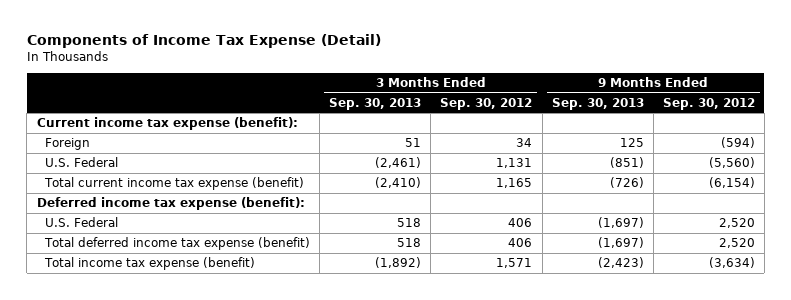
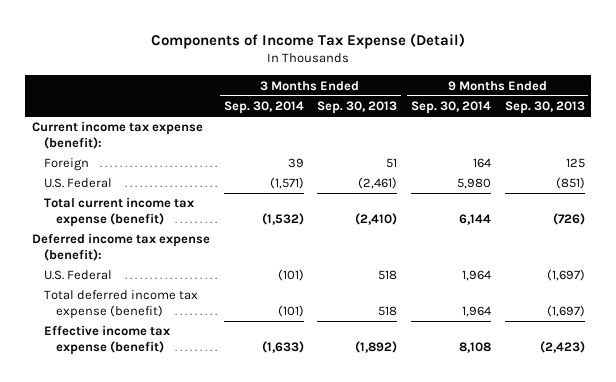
- | 3 Months Ended Sep. 30, 2013 | 3 Months Ended Sep. 30, 2012 | 9 Months Ended Sep. 30, 2013 | 9 Months Ended Sep. 30, 2012
+ | 3 Months Ended Sep. 30, 2014 | 3 Months Ended Sep. 30, 2013 | 9 Months Ended Sep. 30, 2014 | 9 Months Ended Sep. 30, 2013
- Total income tax expense (benefit) | (1,892) | 1,571 | (2,423) | (3,634)
+ Effective income tax expense (benefit) | (1,633) | (1,892) | 8,108 | (2,423)

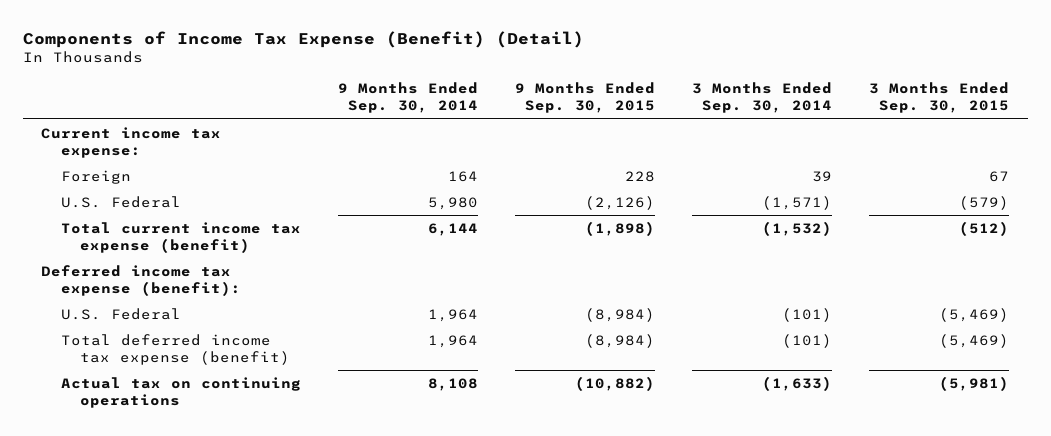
- Components of Income Tax Expense (Detail)
+ Components of Income Tax Expense (Benefit) (Detail)
- | 3 Months Ended Sep. 30, 2014 | 3 Months Ended Sep. 30, 2013 | 9 Months Ended Sep. 30, 2014 | 9 Months Ended Sep. 30, 2013
+ | 9 Months Ended Sep. 30, 2014 | 9 Months Ended Sep. 30, 2015 | 3 Months Ended Sep. 30, 2014 | 3 Months Ended Sep. 30, 2015
- Current income tax expense (benefit):
+ Current income tax expense:
- Effective income tax expense (benefit) | (1,633) | (1,892) | 8,108 | (2,423)
+ Actual tax on continuing operations | 8,108 | (10,882) | (1,633) | (5,981)

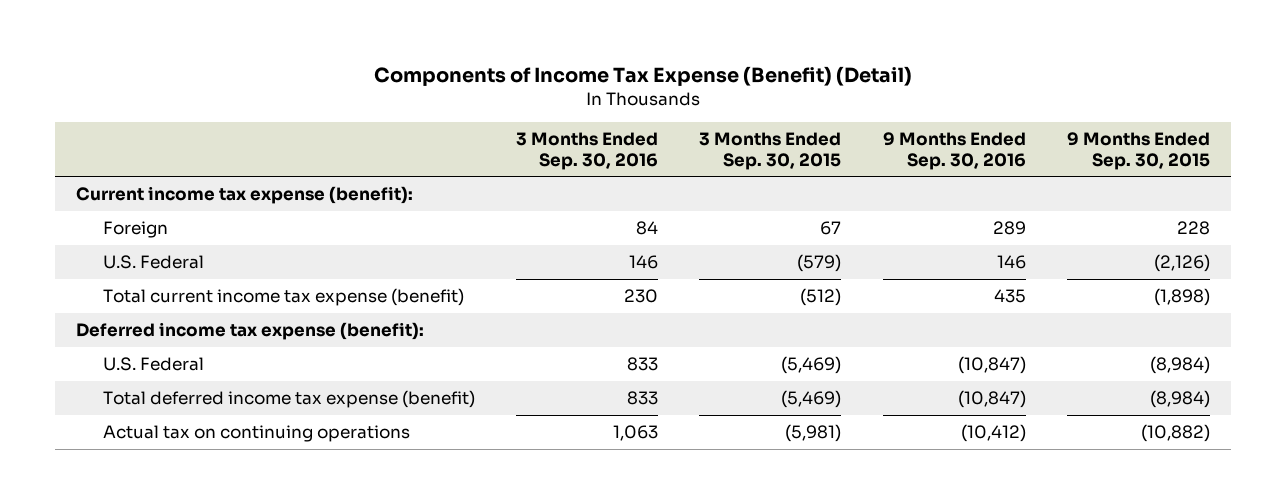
- | 9 Months Ended Sep. 30, 2014 | 9 Months Ended Sep. 30, 2015 | 3 Months Ended Sep. 30, 2014 | 3 Months Ended Sep. 30, 2015
+ | 3 Months Ended Sep. 30, 2016 | 3 Months Ended Sep. 30, 2015 | 9 Months Ended Sep. 30, 2016 | 9 Months Ended Sep. 30, 2015
- Current income tax expense:
+ Current income tax expense (benefit):

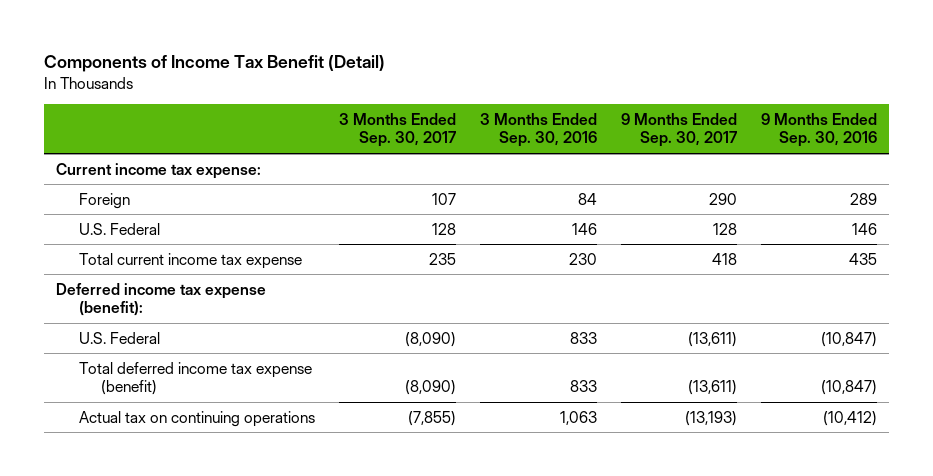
- Components of Income Tax Expense (Benefit) (Detail)
+ Components of Income Tax Benefit (Detail)
- | 3 Months Ended Sep. 30, 2016 | 3 Months Ended Sep. 30, 2015 | 9 Months Ended Sep. 30, 2016 | 9 Months Ended Sep. 30, 2015
+ | 3 Months Ended Sep. 30, 2017 | 3 Months Ended Sep. 30, 2016 | 9 Months Ended Sep. 30, 2017 | 9 Months Ended Sep. 30, 2016
- Current income tax expense (benefit):
+ Current income tax expense:
- Total current income tax expense (benefit) | 230 | (512) | 435 | (1,898)
+ Total current income tax expense | 235 | 230 | 418 | 435

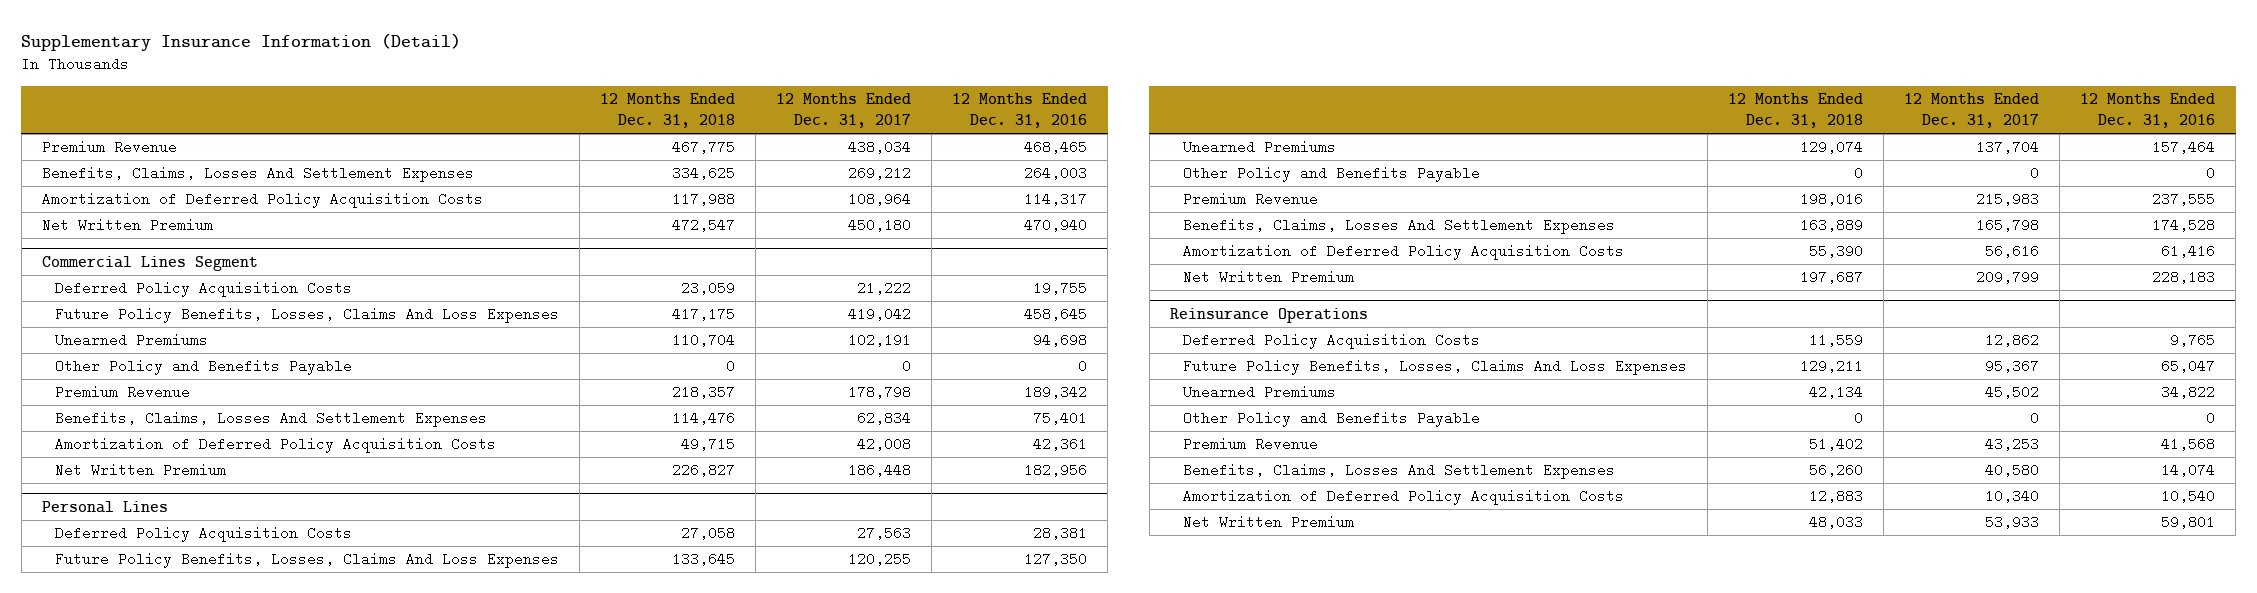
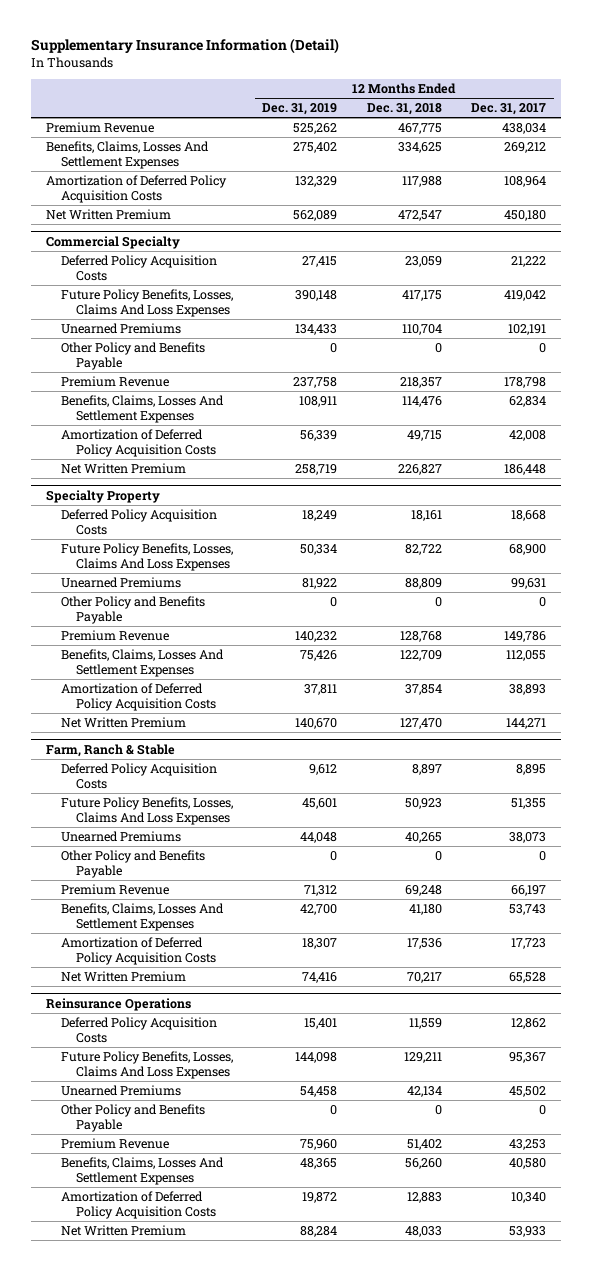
- | 12 Months Ended Dec. 31, 2018 | 12 Months Ended Dec. 31, 2017 | 12 Months Ended Dec. 31, 2016
+ | 12 Months Ended Dec. 31, 2019 | 12 Months Ended Dec. 31, 2018 | 12 Months Ended Dec. 31, 2017
- Commercial Lines Segment
+ Commercial Specialty
- Personal Lines
- Deferred Policy Acquisition Costs | 27,058 | 27,563 | 28,381
- Future Policy Benefits, Losses, Claims And Loss Expenses | 133,645 | 120,255 | 127,350
- Unearned Premiums | 129,074 | 137,704 | 157,464
+ Specialty Property
+ Deferred Policy Acquisition Costs | 18,249 | 18,161 | 18,668
+ Future Policy Benefits, Losses, Claims And Loss Expenses | 50,334 | 82,722 | 68,900
+ Unearned Premiums | 81,922 | 88,809 | 99,631
- Premium Revenue | 198,016 | 215,983 | 237,555
- Benefits, Claims, Losses And Settlement Expenses | 163,889 | 165,798 | 174,528
- Amortization of Deferred Policy Acquisition Costs | 55,390 | 56,616 | 61,416
- Net Written Premium | 197,687 | 209,799 | 228,183
+ Premium Revenue | 140,232 | 128,768 | 149,786
+ Benefits, Claims, Losses And Settlement Expenses | 75,426 | 122,709 | 112,055
+ Amortization of Deferred Policy Acquisition Costs | 37,811 | 37,854 | 38,893
+ Net Written Premium | 140,670 | 127,470 | 144,271
+ Farm, Ranch & Stable
+ Deferred Policy Acquisition Costs | 9,612 | 8,897 | 8,895
+ Future Policy Benefits, Losses, Claims And Loss Expenses | 45,601 | 50,923 | 51,355
+ Unearned Premiums | 44,048 | 40,265 | 38,073
+ Other Policy and Benefits Payable | 0 | 0 | 0
+ Premium Revenue | 71,312 | 69,248 | 66,197
+ Benefits, Claims, Losses And Settlement Expenses | 42,700 | 41,180 | 53,743
+ Amortization of Deferred Policy Acquisition Costs | 18,307 | 17,536 | 17,723
+ Net Written Premium | 74,416 | 70,217 | 65,528

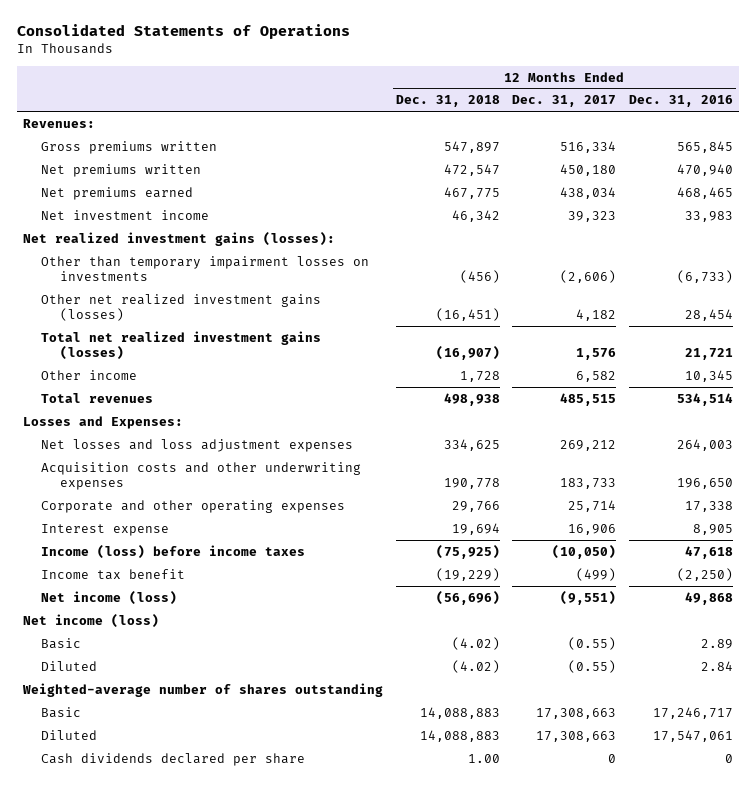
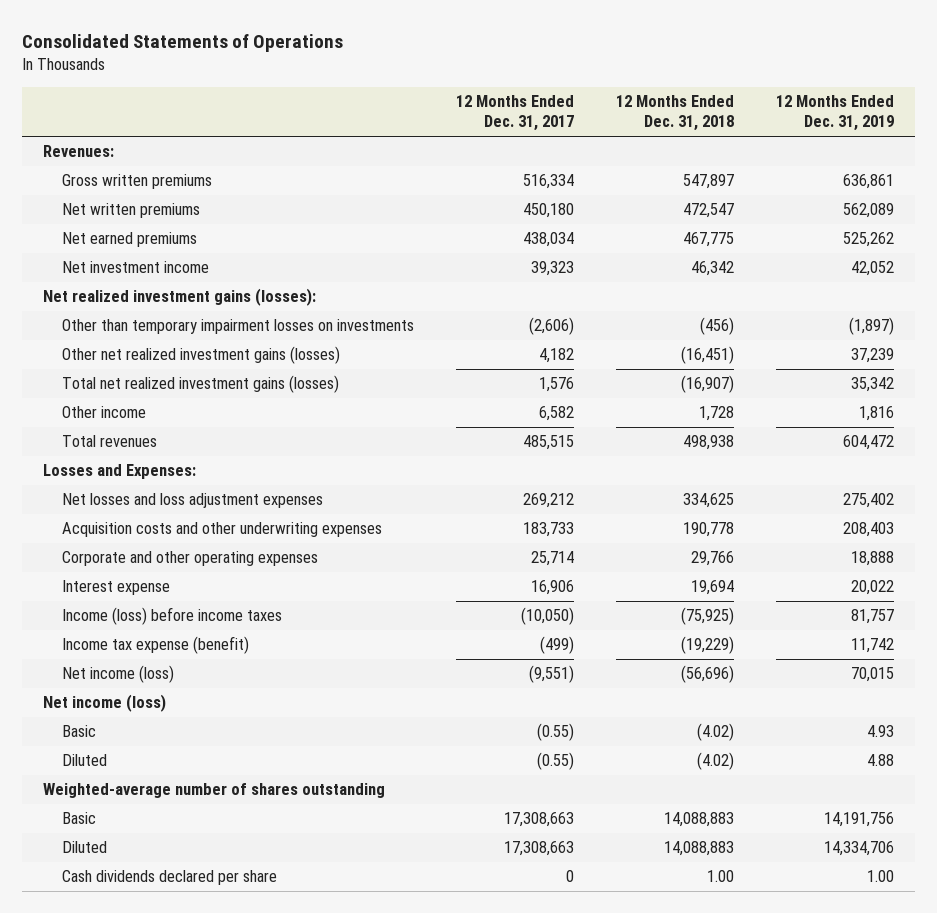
- | 12 Months Ended Dec. 31, 2018 | 12 Months Ended Dec. 31, 2017 | 12 Months Ended Dec. 31, 2016
+ | 12 Months Ended Dec. 31, 2017 | 12 Months Ended Dec. 31, 2018 | 12 Months Ended Dec. 31, 2019
- Gross premiums written | 547,897 | 516,334 | 565,845
- Net premiums written | 472,547 | 450,180 | 470,940
- Net premiums earned | 467,775 | 438,034 | 468,465
+ Gross written premiums | 516,334 | 547,897 | 636,861
+ Net written premiums | 450,180 | 472,547 | 562,089
+ Net earned premiums | 438,034 | 467,775 | 525,262
- Income tax benefit | (19,229) | (499) | (2,250)
+ Income tax expense (benefit) | (499) | (19,229) | 11,742

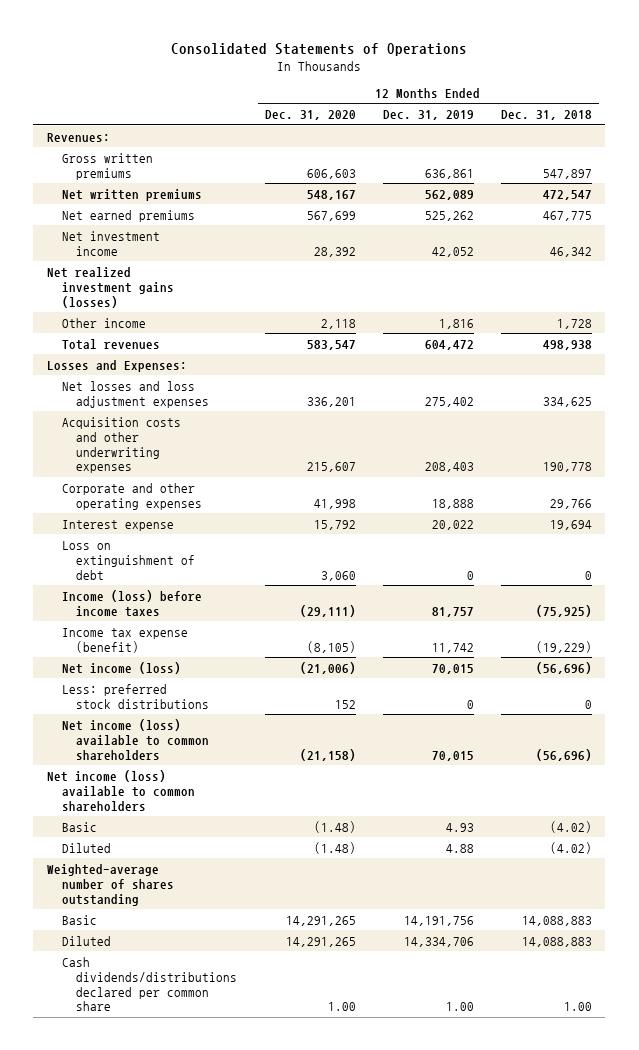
- | 12 Months Ended Dec. 31, 2017 | 12 Months Ended Dec. 31, 2018 | 12 Months Ended Dec. 31, 2019
+ | 12 Months Ended Dec. 31, 2020 | 12 Months Ended Dec. 31, 2019 | 12 Months Ended Dec. 31, 2018
- Net realized investment gains (losses):
- Other than temporary impairment losses on investments | (2,606) | (456) | (1,897)
- Other net realized investment gains (losses) | 4,182 | (16,451) | 37,239
- Total net realized investment gains (losses) | 1,576 | (16,907) | 35,342
+ Net realized investment gains (losses)
+ Loss on extinguishment of debt | 3,060 | 0 | 0
- Net income (loss)
+ Less: preferred stock distributions | 152 | 0 | 0
+ Net income (loss) available to common shareholders | (21,158) | 70,015 | (56,696)
+ Net income (loss) available to common shareholders
- Cash dividends declared per share | 0 | 1.00 | 1.00
+ Cash dividends/distributions declared per common share | 1.00 | 1.00 | 1.00

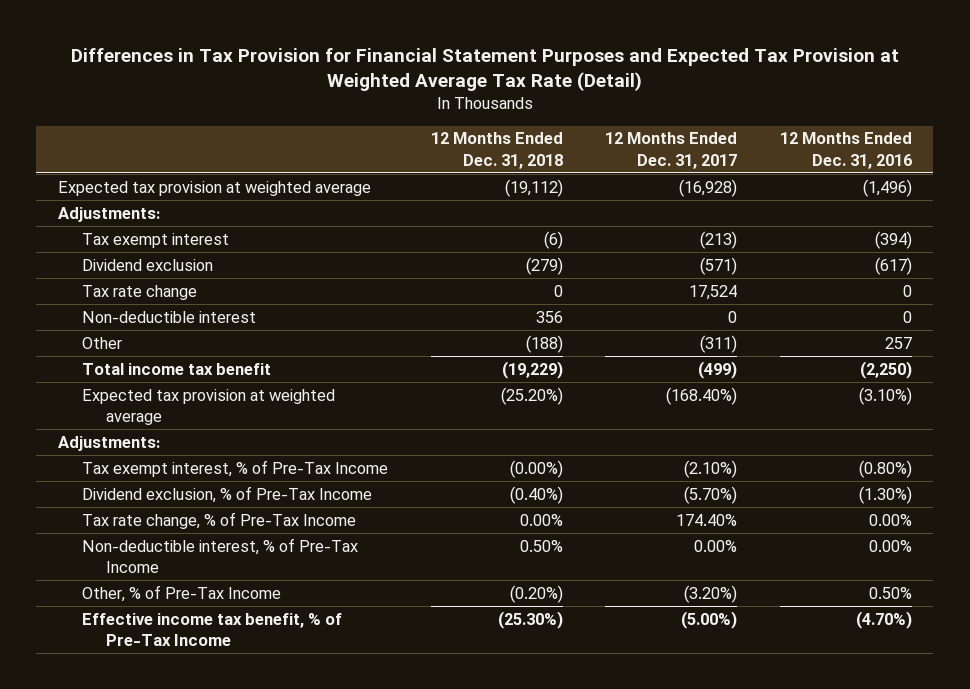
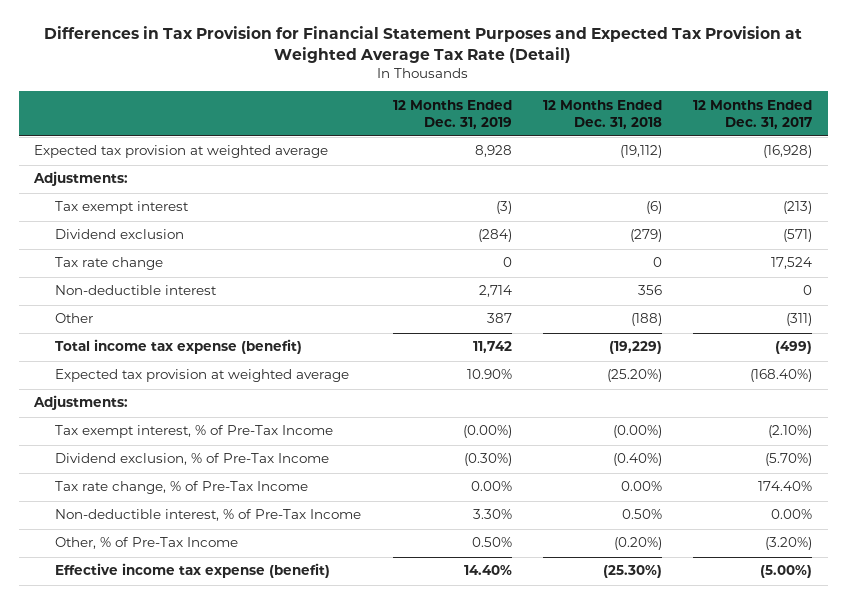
- | 12 Months Ended Dec. 31, 2018 | 12 Months Ended Dec. 31, 2017 | 12 Months Ended Dec. 31, 2016
+ | 12 Months Ended Dec. 31, 2019 | 12 Months Ended Dec. 31, 2018 | 12 Months Ended Dec. 31, 2017
- Total income tax benefit | (19,229) | (499) | (2,250)
+ Total income tax expense (benefit) | 11,742 | (19,229) | (499)
- Effective income tax benefit, % of Pre-Tax Income | (25.30%) | (5.00%) | (4.70%)
+ Effective income tax expense (benefit) | 14.40% | (25.30%) | (5.00%)

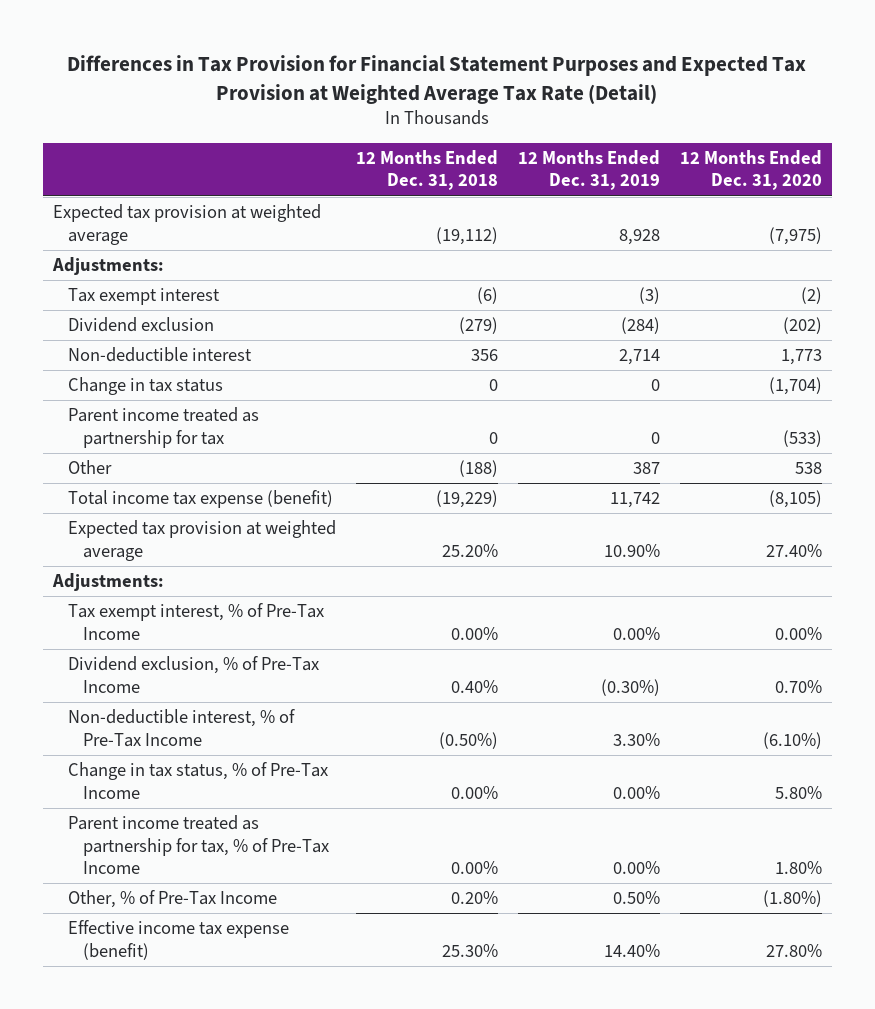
- | 12 Months Ended Dec. 31, 2019 | 12 Months Ended Dec. 31, 2018 | 12 Months Ended Dec. 31, 2017
+ | 12 Months Ended Dec. 31, 2018 | 12 Months Ended Dec. 31, 2019 | 12 Months Ended Dec. 31, 2020
- Tax rate change | 0 | 0 | 17,524
+ Change in tax status | 0 | 0 | (1,704)
+ Parent income treated as partnership for tax | 0 | 0 | (533)
- Expected tax provision at weighted average | 10.90% | (25.20%) | (168.40%)
+ Expected tax provision at weighted average | 25.20% | 10.90% | 27.40%
- Tax exempt interest, % of Pre-Tax Income | (0.00%) | (0.00%) | (2.10%)
- Dividend exclusion, % of Pre-Tax Income | (0.30%) | (0.40%) | (5.70%)
- Tax rate change, % of Pre-Tax Income | 0.00% | 0.00% | 174.40%
- Non-deductible interest, % of Pre-Tax Income | 3.30% | 0.50% | 0.00%
- Other, % of Pre-Tax Income | 0.50% | (0.20%) | (3.20%)
- Effective income tax expense (benefit) | 14.40% | (25.30%) | (5.00%)
+ Tax exempt interest, % of Pre-Tax Income | 0.00% | 0.00% | 0.00%
+ Dividend exclusion, % of Pre-Tax Income | 0.40% | (0.30%) | 0.70%
+ Non-deductible interest, % of Pre-Tax Income | (0.50%) | 3.30% | (6.10%)
+ Change in tax status, % of Pre-Tax Income | 0.00% | 0.00% | 5.80%
+ Parent income treated as partnership for tax, % of Pre-Tax Income | 0.00% | 0.00% | 1.80%
+ Other, % of Pre-Tax Income | 0.20% | 0.50% | (1.80%)
+ Effective income tax expense (benefit) | 25.30% | 14.40% | 27.80%

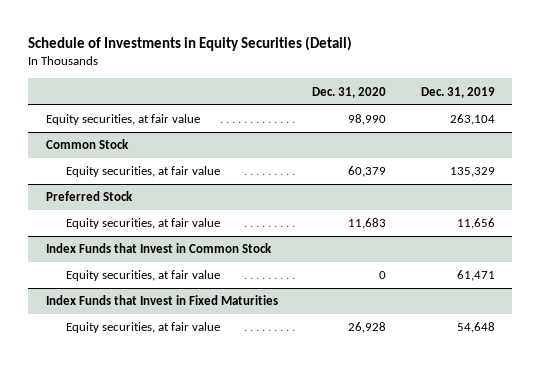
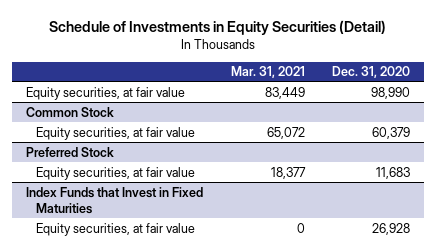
- | Dec. 31, 2020 | Dec. 31, 2019
+ | Mar. 31, 2021 | Dec. 31, 2020
- Index Funds that Invest in Common Stock
- Equity securities, at fair value | 0 | 61,471

